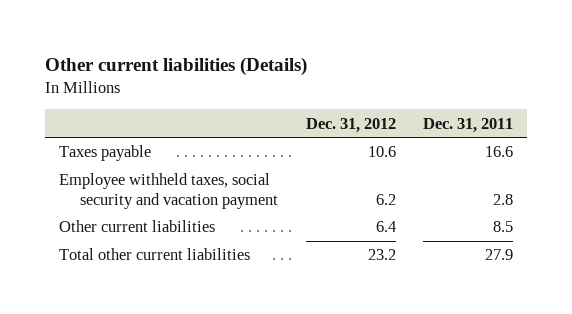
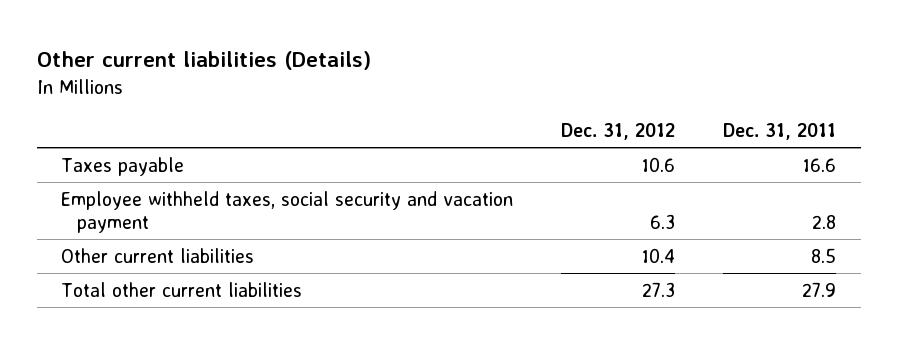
- Employee withheld taxes, social security and vacation payment | 6.2 | 2.8
- Other current liabilities | 6.4 | 8.5
- Total other current liabilities | 23.2 | 27.9
+ Employee withheld taxes, social security and vacation payment | 6.3 | 2.8
+ Other current liabilities | 10.4 | 8.5
+ Total other current liabilities | 27.3 | 27.9

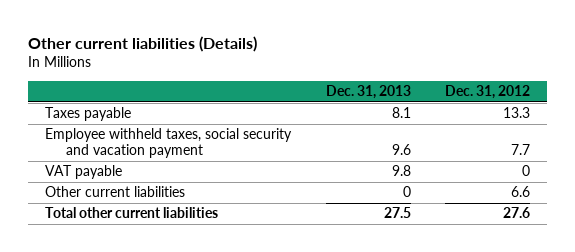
- | Dec. 31, 2012 | Dec. 31, 2011
+ | Dec. 31, 2013 | Dec. 31, 2012
- Taxes payable | 10.6 | 16.6
- Employee withheld taxes, social security and vacation payment | 6.3 | 2.8
- Other current liabilities | 10.4 | 8.5
- Total other current liabilities | 27.3 | 27.9
+ Taxes payable | 8.1 | 13.3
+ Employee withheld taxes, social security and vacation payment | 9.6 | 7.7
+ VAT payable | 9.8 | 0
+ Other current liabilities | 0 | 6.6
+ Total other current liabilities | 27.5 | 27.6

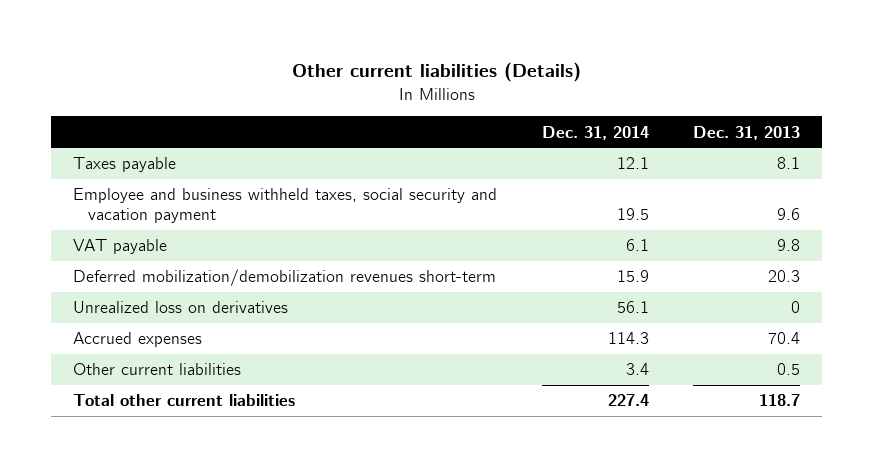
- | Dec. 31, 2013 | Dec. 31, 2012
+ | Dec. 31, 2014 | Dec. 31, 2013
- Employee withheld taxes, social security and vacation payment | 9.6 | 7.7
+ Employee and business withheld taxes, social security and vacation payment | 19.5 | 9.6
- Other current liabilities | 0 | 6.6
- Total other current liabilities | 27.5 | 27.6
+ Deferred mobilization/demobilization revenues short-term | 15.9 | 20.3
+ Unrealized loss on derivatives | 56.1 | 0
+ Accrued expenses | 114.3 | 70.4
+ Other current liabilities | 3.4 | 0.5
+ Total other current liabilities | 227.4 | 118.7

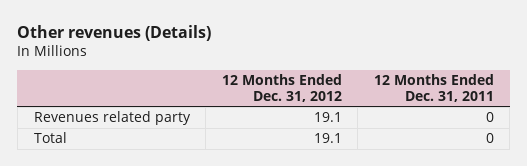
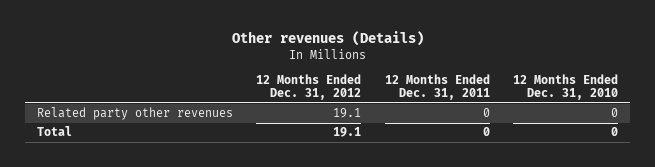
- | 12 Months Ended Dec. 31, 2012 | 12 Months Ended Dec. 31, 2011
+ | 12 Months Ended Dec. 31, 2012 | 12 Months Ended Dec. 31, 2011 | 12 Months Ended Dec. 31, 2010
- Revenues related party | 19.1 | 0
+ Related party other revenues | 19.1 | 0 | 0

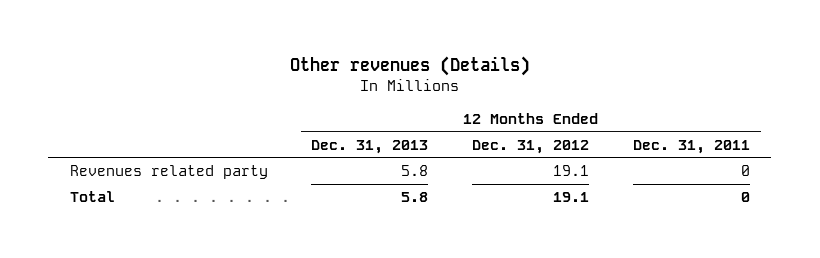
- | 12 Months Ended Dec. 31, 2012 | 12 Months Ended Dec. 31, 2011 | 12 Months Ended Dec. 31, 2010
+ | 12 Months Ended Dec. 31, 2013 | 12 Months Ended Dec. 31, 2012 | 12 Months Ended Dec. 31, 2011
- Related party other revenues | 19.1 | 0 | 0
+ Revenues related party | 5.8 | 19.1 | 0

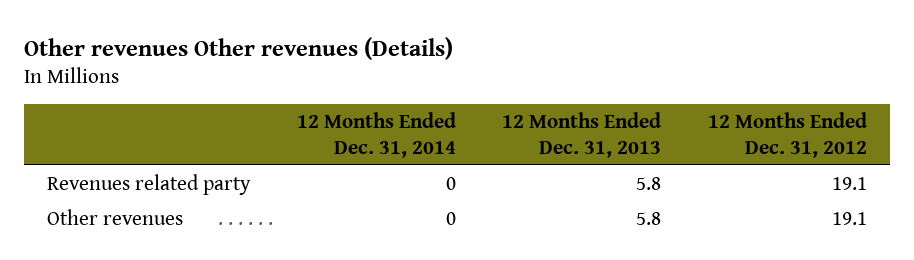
- Other revenues (Details)
+ Other revenues Other revenues (Details)
- | 12 Months Ended Dec. 31, 2013 | 12 Months Ended Dec. 31, 2012 | 12 Months Ended Dec. 31, 2011
+ | 12 Months Ended Dec. 31, 2014 | 12 Months Ended Dec. 31, 2013 | 12 Months Ended Dec. 31, 2012
- Total | 5.8 | 19.1 | 0
+ Other revenues | 0 | 5.8 | 19.1

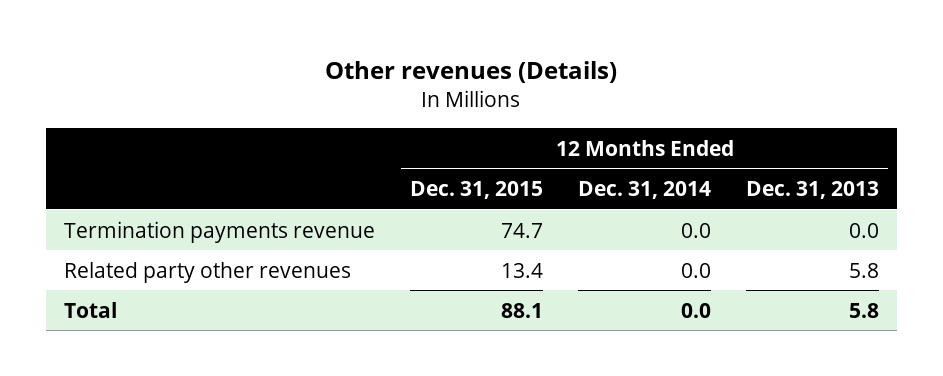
- Other revenues Other revenues (Details)
+ Other revenues (Details)
- | 12 Months Ended Dec. 31, 2014 | 12 Months Ended Dec. 31, 2013 | 12 Months Ended Dec. 31, 2012
+ | 12 Months Ended Dec. 31, 2015 | 12 Months Ended Dec. 31, 2014 | 12 Months Ended Dec. 31, 2013
- Revenues related party | 0 | 5.8 | 19.1
- Other revenues | 0 | 5.8 | 19.1
+ Termination payments revenue | 74.7 | 0.0 | 0.0
+ Related party other revenues | 13.4 | 0.0 | 5.8
+ Total | 88.1 | 0.0 | 5.8

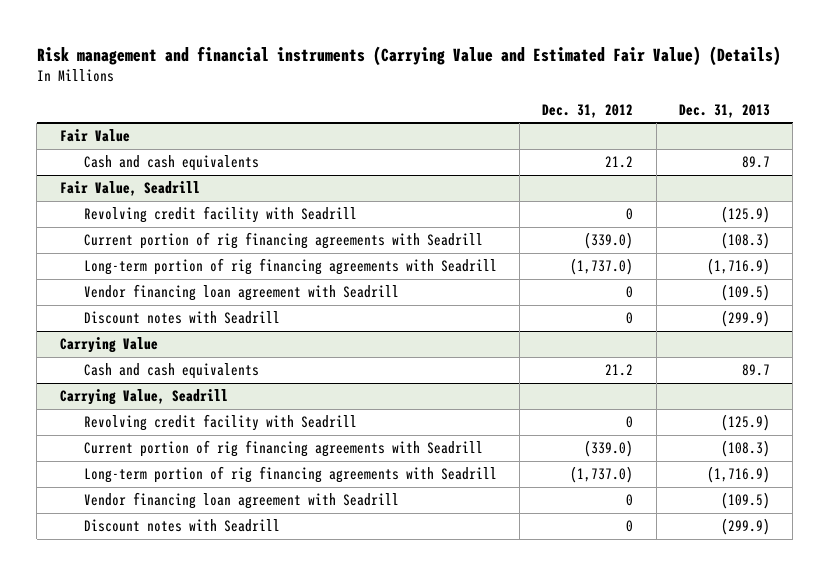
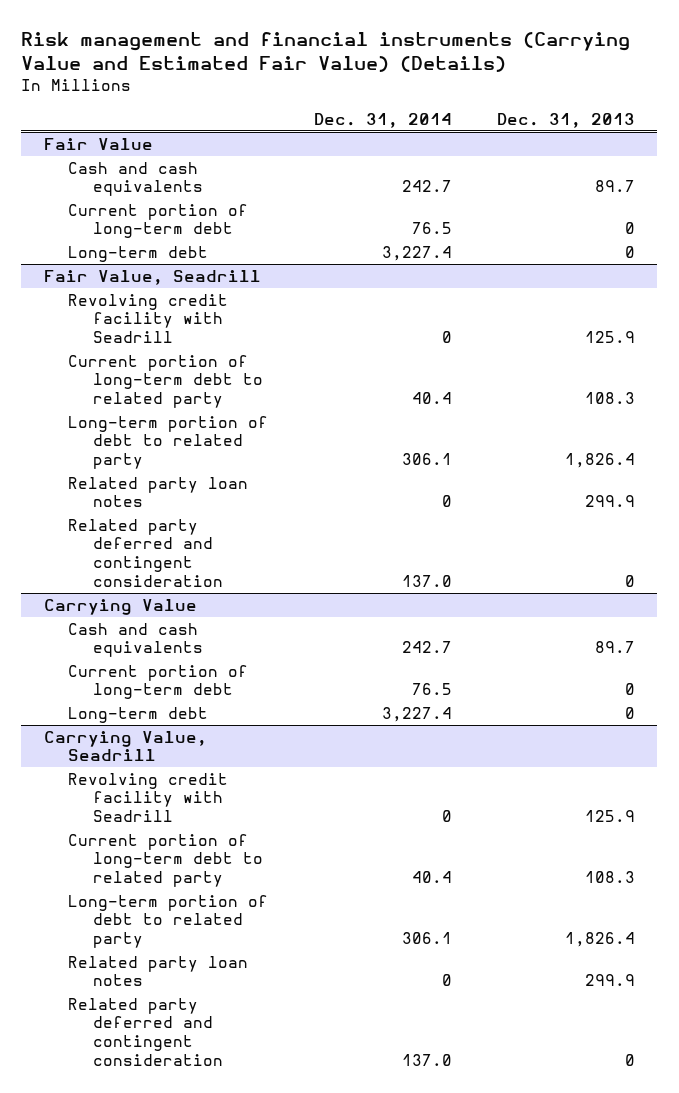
- | Dec. 31, 2012 | Dec. 31, 2013
+ | Dec. 31, 2014 | Dec. 31, 2013
@ Fair Value
+ Current portion of long-term debt | 76.5 | 0
+ Long-term debt | 3,227.4 | 0
@ Fair Value, Seadrill
- Revolving credit facility with Seadrill | 0 | (125.9)
- Current portion of rig financing agreements with Seadrill | (339.0) | (108.3)
- Long-term portion of rig financing agreements with Seadrill | (1,737.0) | (1,716.9)
- Vendor financing loan agreement with Seadrill | 0 | (109.5)
- Discount notes with Seadrill | 0 | (299.9)
+ Revolving credit facility with Seadrill | 0 | 125.9
+ Current portion of long-term debt to related party | 40.4 | 108.3
+ Long-term portion of debt to related party | 306.1 | 1,826.4
+ Related party loan notes | 0 | 299.9
+ Related party deferred and contingent consideration | 137.0 | 0
@ Carrying Value
+ Current portion of long-term debt | 76.5 | 0
+ Long-term debt | 3,227.4 | 0
@ Carrying Value, Seadrill
- Revolving credit facility with Seadrill | 0 | (125.9)
- Current portion of rig financing agreements with Seadrill | (339.0) | (108.3)
- Long-term portion of rig financing agreements with Seadrill | (1,737.0) | (1,716.9)
- Vendor financing loan agreement with Seadrill | 0 | (109.5)
- Discount notes with Seadrill | 0 | (299.9)
+ Revolving credit facility with Seadrill | 0 | 125.9
+ Current portion of long-term debt to related party | 40.4 | 108.3
+ Long-term portion of debt to related party | 306.1 | 1,826.4
+ Related party loan notes | 0 | 299.9
+ Related party deferred and contingent consideration | 137.0 | 0

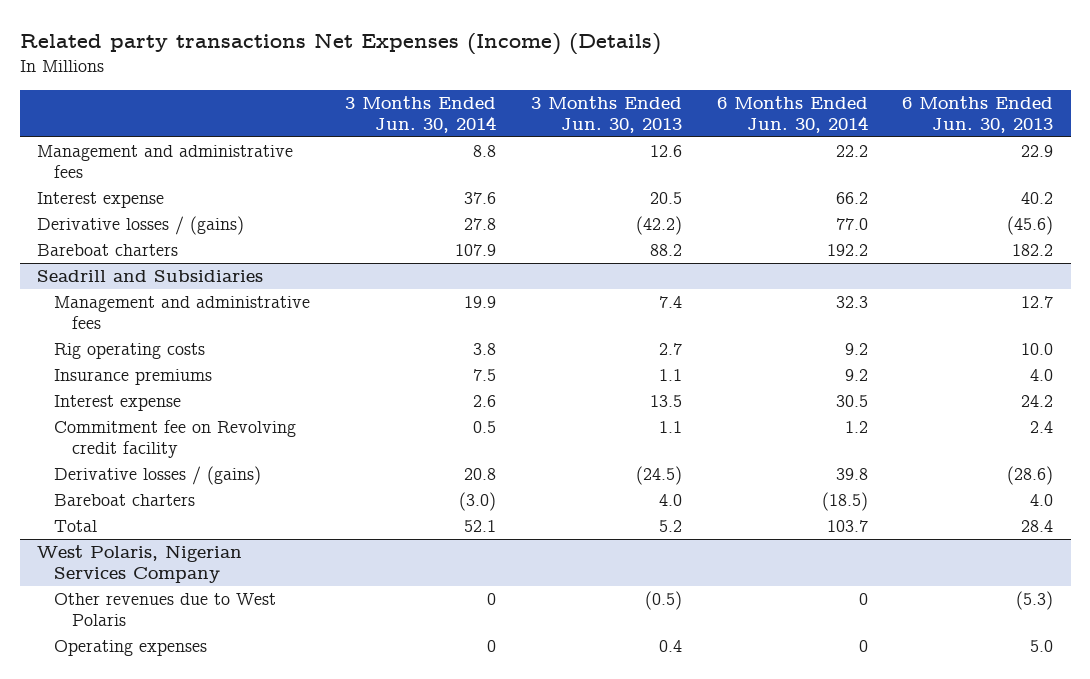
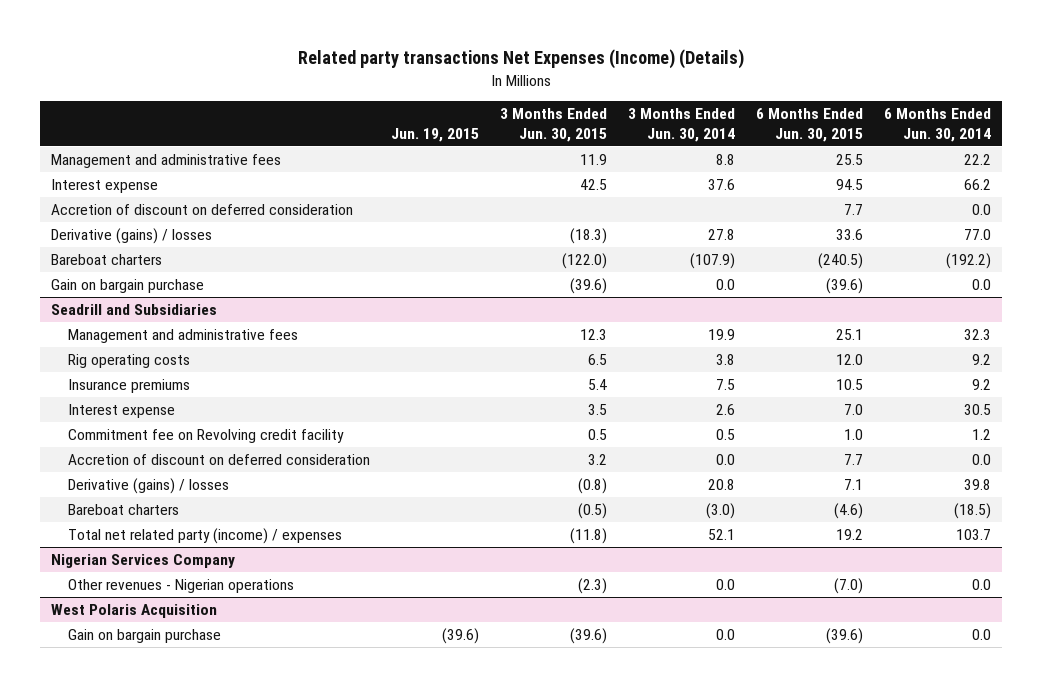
- | 3 Months Ended Jun. 30, 2014 | 3 Months Ended Jun. 30, 2013 | 6 Months Ended Jun. 30, 2014 | 6 Months Ended Jun. 30, 2013
+ | Jun. 19, 2015 | 3 Months Ended Jun. 30, 2015 | 3 Months Ended Jun. 30, 2014 | 6 Months Ended Jun. 30, 2015 | 6 Months Ended Jun. 30, 2014
- Derivative losses / (gains) | 27.8 | (42.2) | 77.0 | (45.6)
- Bareboat charters | 107.9 | 88.2 | 192.2 | 182.2
+ Accretion of discount on deferred consideration | | | | 7.7 | 0.0
+ Derivative (gains) / losses | | (18.3) | 27.8 | 33.6 | 77.0
+ Bareboat charters | | (122.0) | (107.9) | (240.5) | (192.2)
+ Gain on bargain purchase | | (39.6) | 0.0 | (39.6) | 0.0
@ Seadrill and Subsidiaries
- Derivative losses / (gains) | 20.8 | (24.5) | 39.8 | (28.6)
+ Accretion of discount on deferred consideration | | 3.2 | 0.0 | 7.7 | 0.0
+ Derivative (gains) / losses | | (0.8) | 20.8 | 7.1 | 39.8
- Total | 52.1 | 5.2 | 103.7 | 28.4
- West Polaris, Nigerian Services Company
- Other revenues due to West Polaris | 0 | (0.5) | 0 | (5.3)
- Operating expenses | 0 | 0.4 | 0 | 5.0
@ Seadrill and Subsidiaries
+ Total net related party (income) / expenses | | (11.8) | 52.1 | 19.2 | 103.7
+ Nigerian Services Company
+ Other revenues - Nigerian operations | | (2.3) | 0.0 | (7.0) | 0.0
+ West Polaris Acquisition
+ Gain on bargain purchase | (39.6) | (39.6) | 0.0 | (39.6) | 0.0

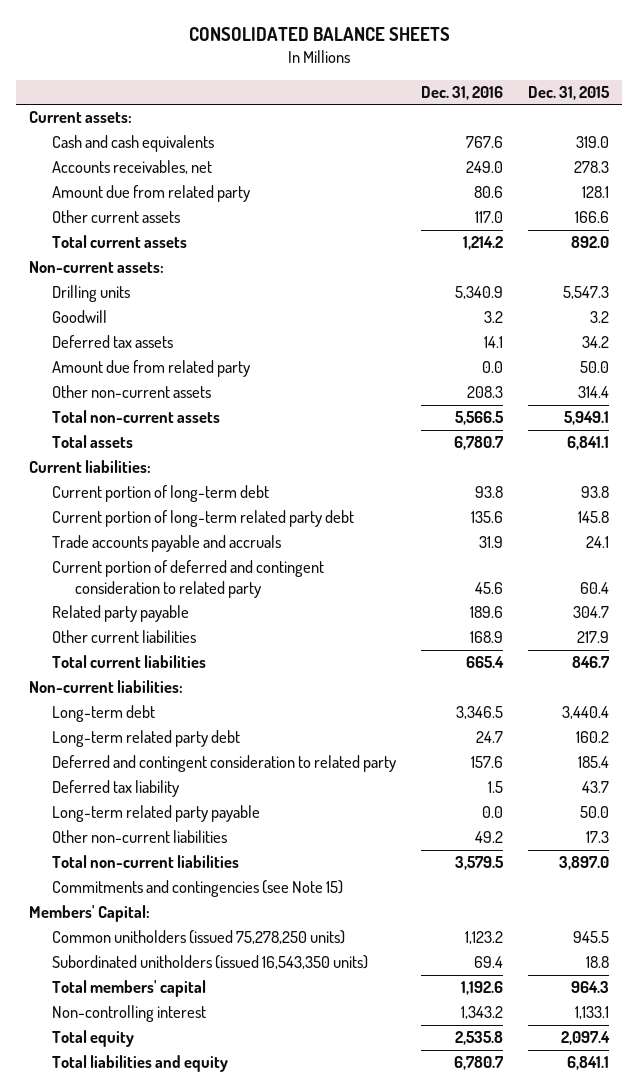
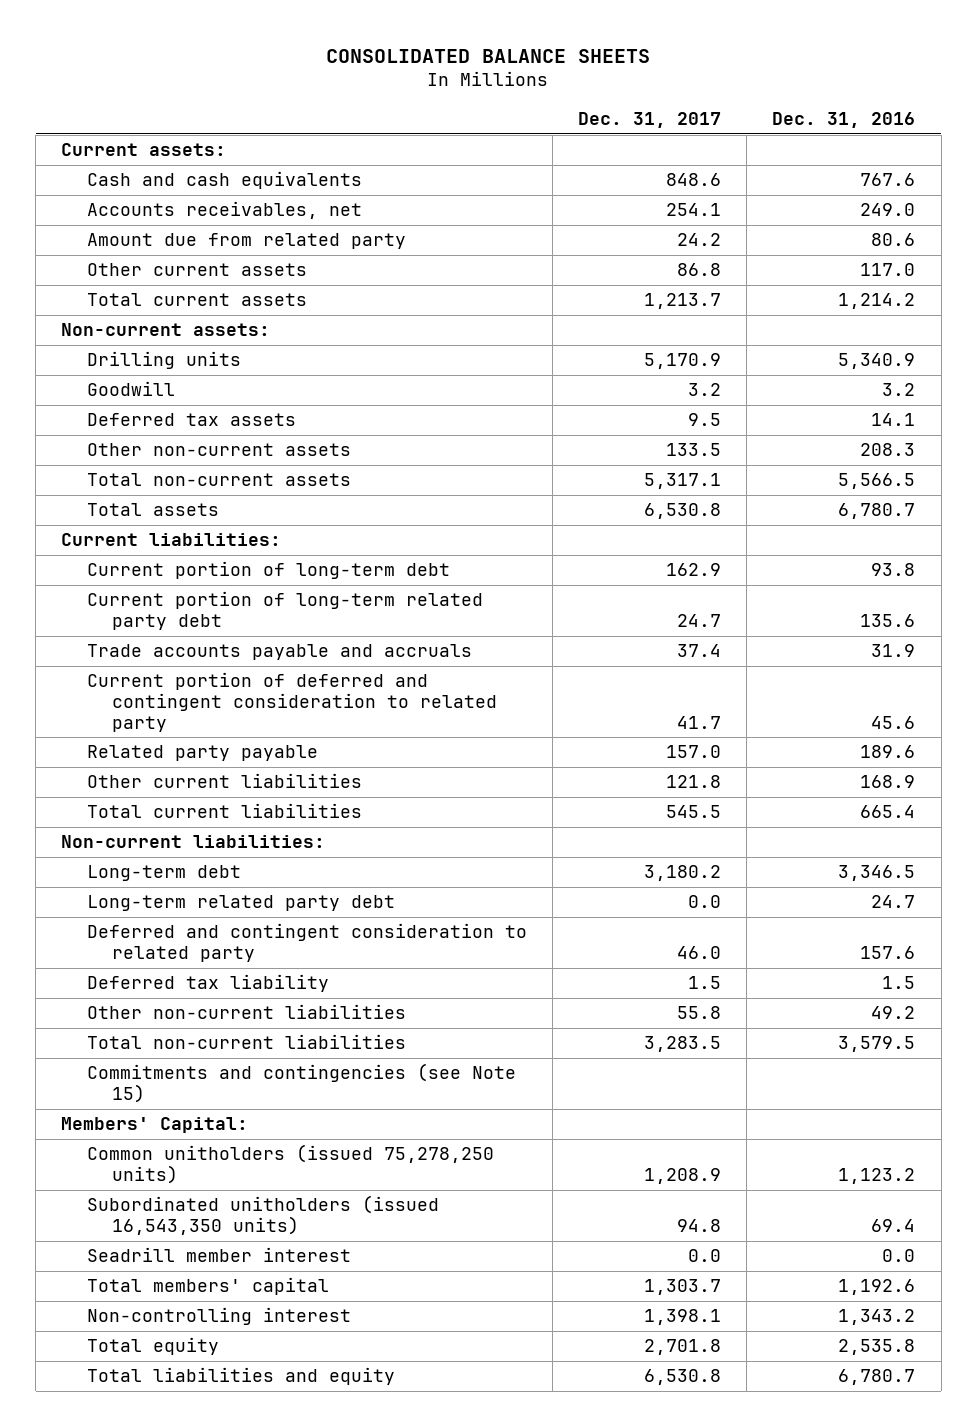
- | Dec. 31, 2016 | Dec. 31, 2015
+ | Dec. 31, 2017 | Dec. 31, 2016
- Amount due from related party | 0.0 | 50.0
- Long-term related party payable | 0.0 | 50.0
+ Seadrill member interest | 0.0 | 0.0

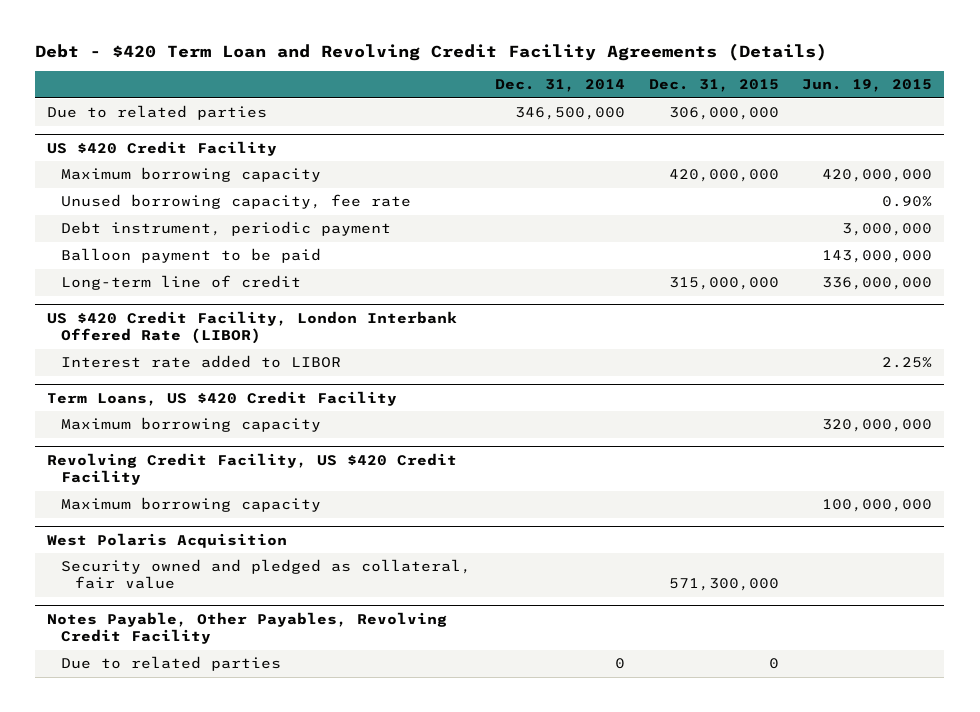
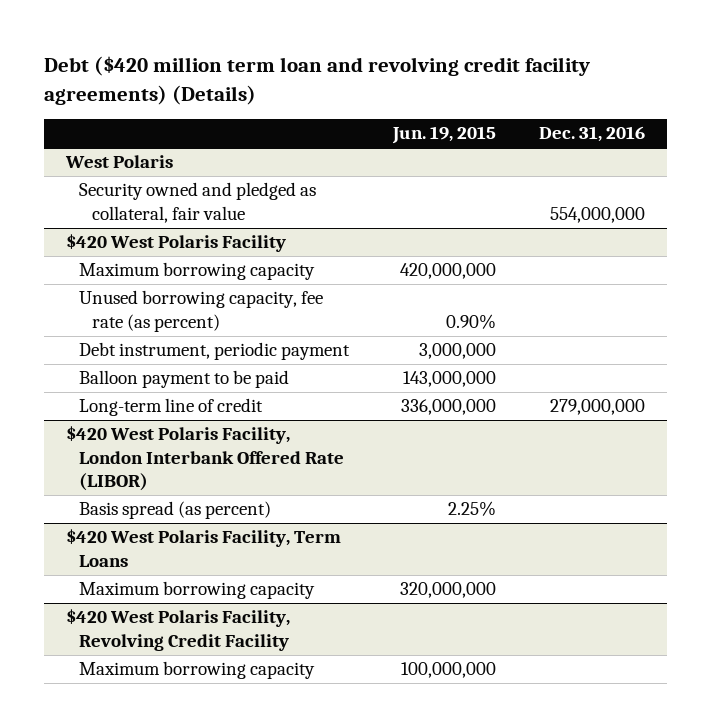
- Debt - $420 Term Loan and Revolving Credit Facility Agreements (Details)
+ Debt ($420 million term loan and revolving credit facility agreements) (Details)
- | Dec. 31, 2014 | Dec. 31, 2015 | Jun. 19, 2015
+ | Jun. 19, 2015 | Dec. 31, 2016
- Due to related parties | 346,500,000 | 306,000,000 |
- US $420 Credit Facility
+ West Polaris
+ Security owned and pledged as collateral, fair value | | 554,000,000
+ $420 West Polaris Facility
- Unused borrowing capacity, fee rate | | | 0.90%
+ Unused borrowing capacity, fee rate (as percent) | 0.90% |
- US $420 Credit Facility, London Interbank Offered Rate (LIBOR)
- Interest rate added to LIBOR | | | 2.25%
- Term Loans, US $420 Credit Facility
+ $420 West Polaris Facility, London Interbank Offered Rate (LIBOR)
+ Basis spread (as percent) | 2.25% |
+ $420 West Polaris Facility, Term Loans
- Revolving Credit Facility, US $420 Credit Facility
+ $420 West Polaris Facility, Revolving Credit Facility
- West Polaris Acquisition
- Security owned and pledged as collateral, fair value | | 571,300,000 |
- Notes Payable, Other Payables, Revolving Credit Facility
- Due to related parties | 0 | 0 |

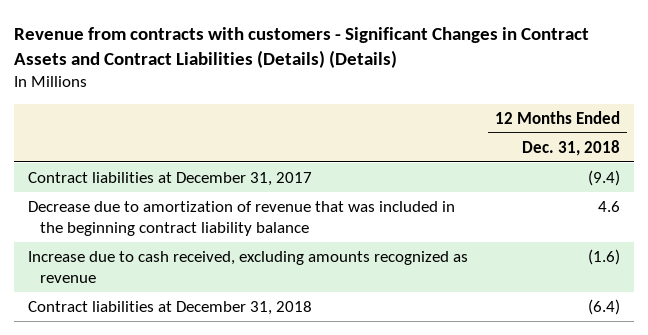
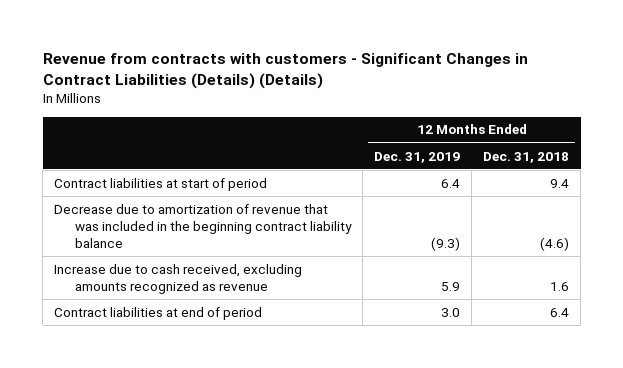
- Revenue from contracts with customers - Significant Changes in Contract Assets and Contract Liabilities (Details) (Details)
+ Revenue from contracts with customers - Significant Changes in Contract Liabilities (Details) (Details)
- | 12 Months Ended Dec. 31, 2018
+ | 12 Months Ended Dec. 31, 2019 | 12 Months Ended Dec. 31, 2018
- Contract liabilities at December 31, 2017 | (9.4)
- Decrease due to amortization of revenue that was included in the beginning contract liability balance | 4.6
- Increase due to cash received, excluding amounts recognized as revenue | (1.6)
- Contract liabilities at December 31, 2018 | (6.4)
+ Contract liabilities at start of period | 6.4 | 9.4
+ Decrease due to amortization of revenue that was included in the beginning contract liability balance | (9.3) | (4.6)
+ Increase due to cash received, excluding amounts recognized as revenue | 5.9 | 1.6
+ Contract liabilities at end of period | 3.0 | 6.4

